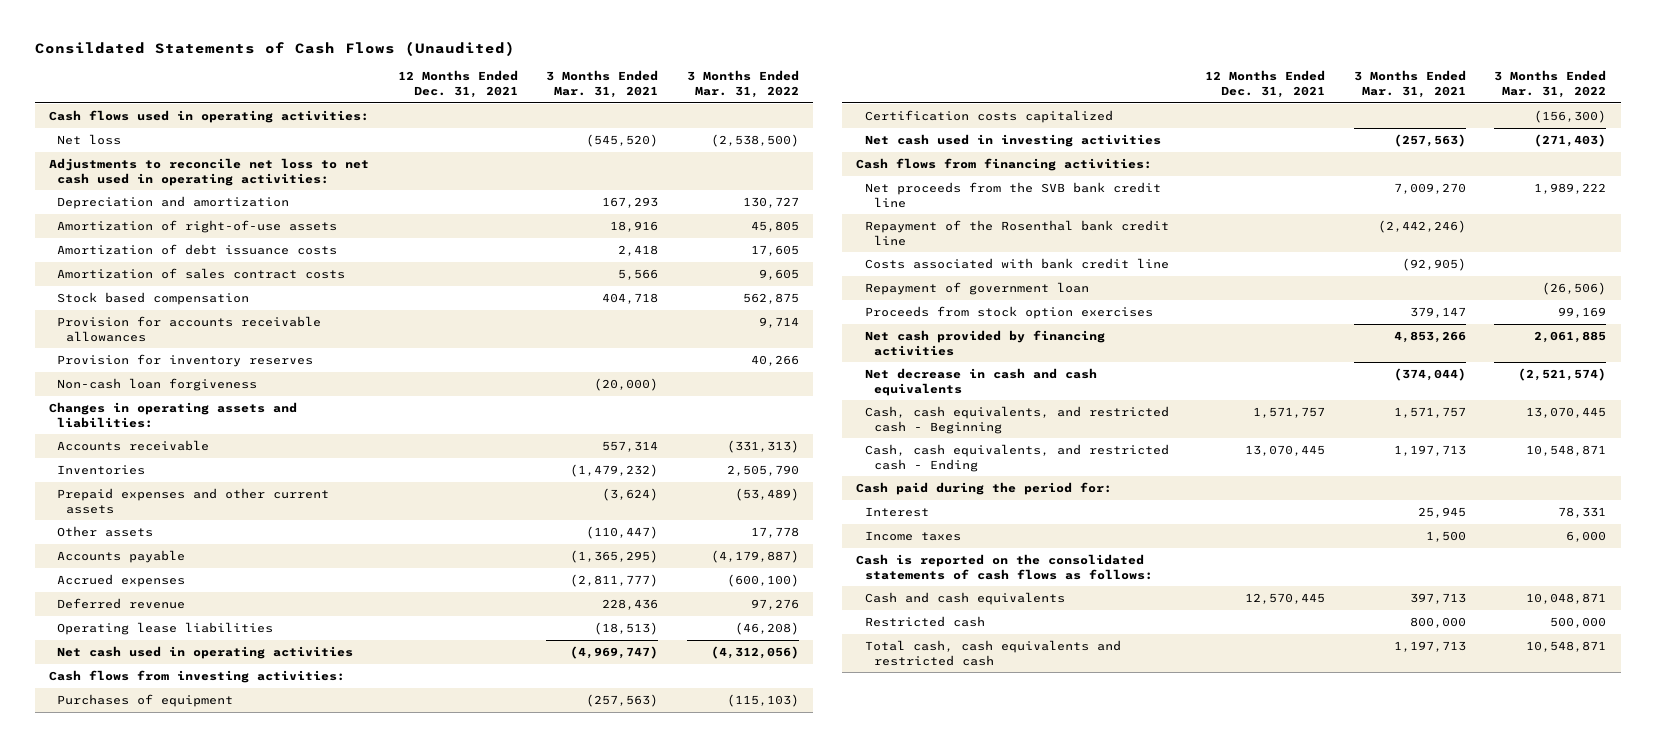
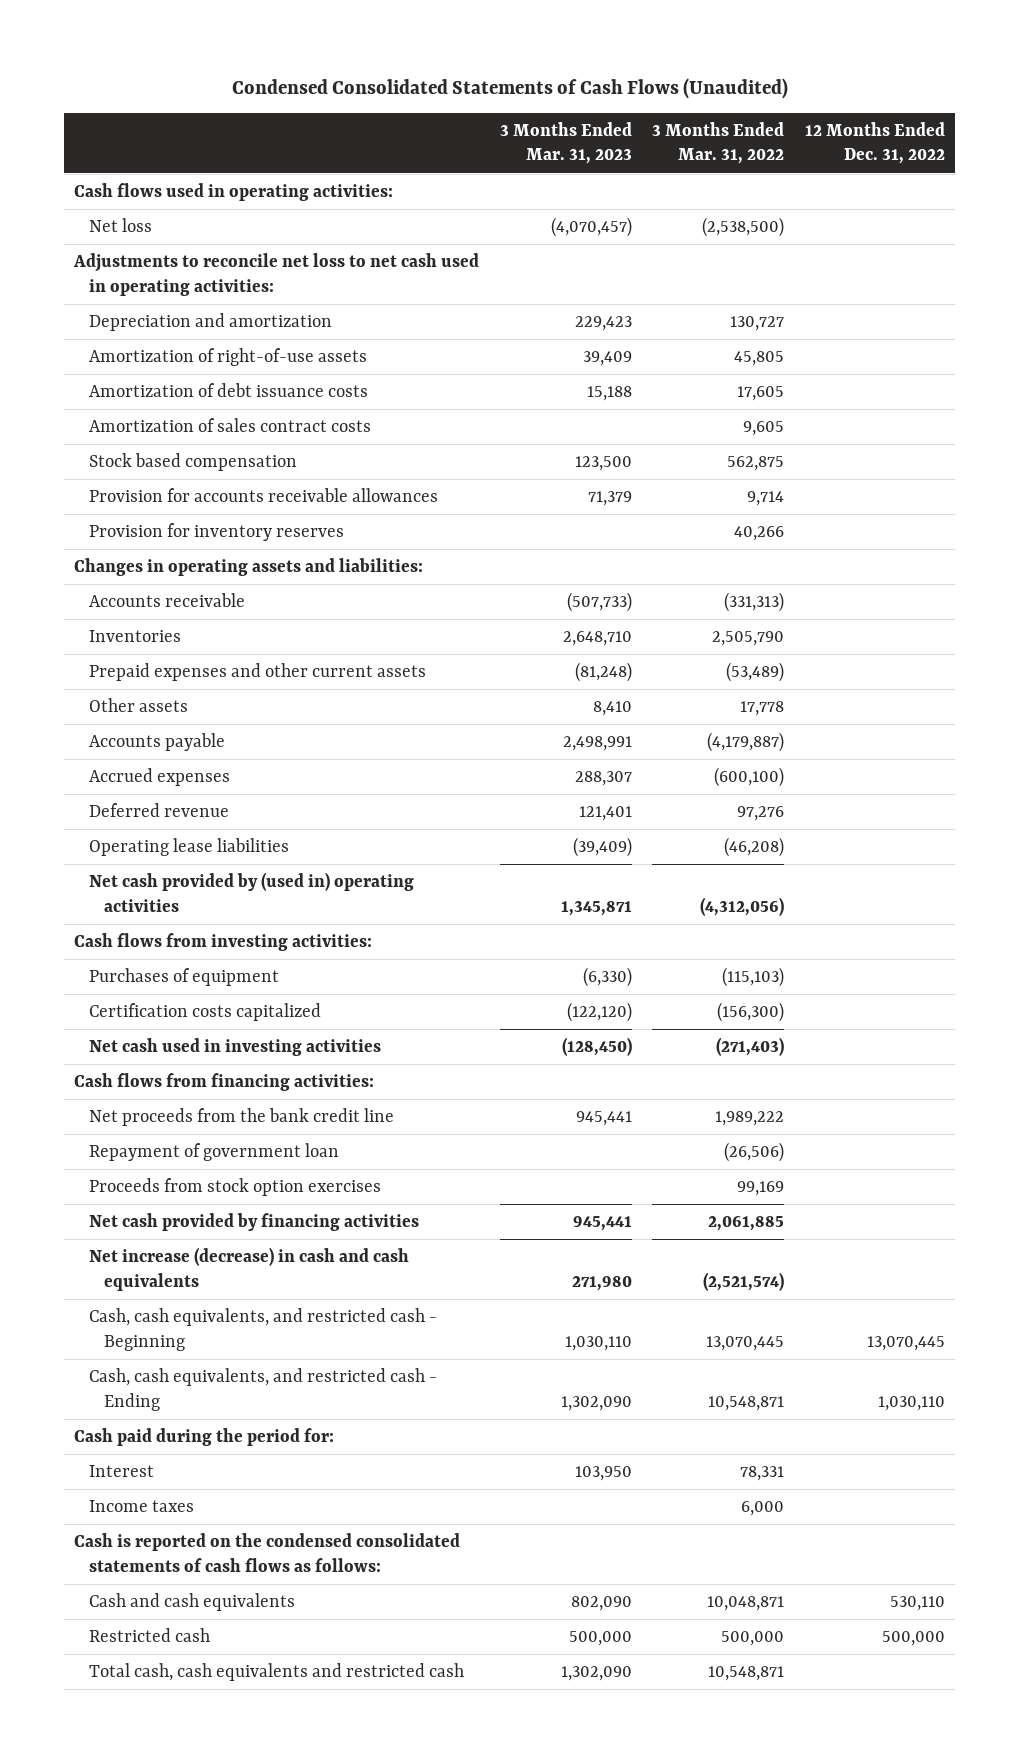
- Consildated Statements of Cash Flows (Unaudited)
+ Condensed Consolidated Statements of Cash Flows (Unaudited)
- | 12 Months Ended Dec. 31, 2021 | 3 Months Ended Mar. 31, 2021 | 3 Months Ended Mar. 31, 2022
+ | 3 Months Ended Mar. 31, 2023 | 3 Months Ended Mar. 31, 2022 | 12 Months Ended Dec. 31, 2022
- Non-cash loan forgiveness | | (20,000) |
- Net cash used in operating activities | | (4,969,747) | (4,312,056)
+ Net cash provided by (used in) operating activities | 1,345,871 | (4,312,056) |
- Net proceeds from the SVB bank credit line | | 7,009,270 | 1,989,222
- Repayment of the Rosenthal bank credit line | | (2,442,246) |
- Costs associated with bank credit line | | (92,905) |
+ Net proceeds from the bank credit line | 945,441 | 1,989,222 |
- Net decrease in cash and cash equivalents | | (374,044) | (2,521,574)
+ Net increase (decrease) in cash and cash equivalents | 271,980 | (2,521,574) |
- Cash is reported on the consolidated statements of cash flows as follows:
+ Cash is reported on the condensed consolidated statements of cash flows as follows:

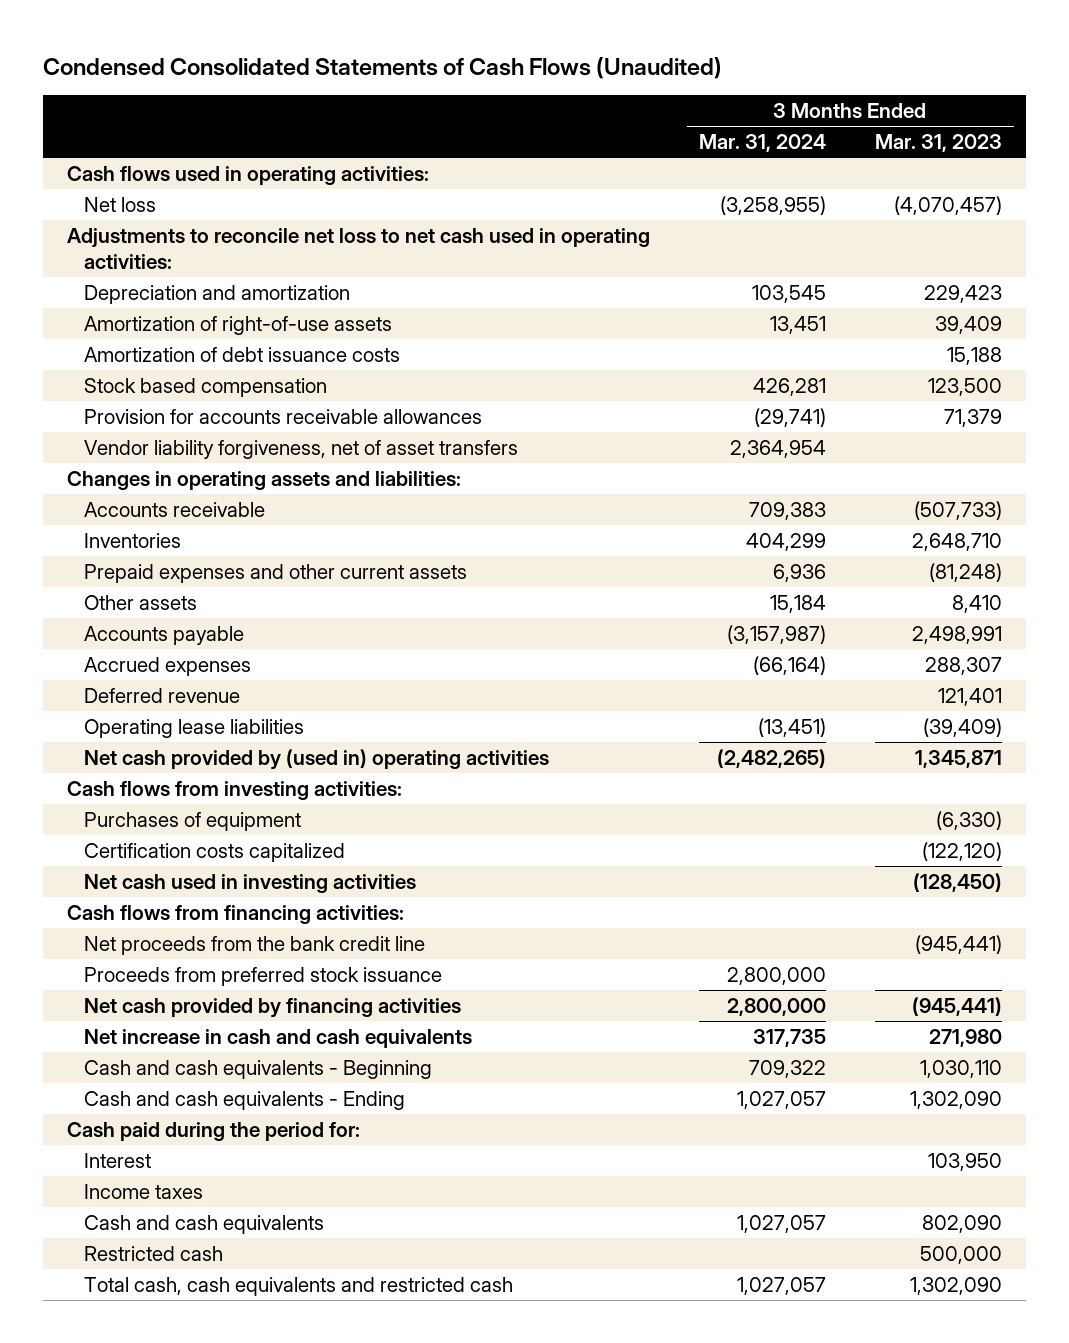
- | 3 Months Ended Mar. 31, 2023 | 3 Months Ended Mar. 31, 2022 | 12 Months Ended Dec. 31, 2022
+ | 3 Months Ended Mar. 31, 2024 | 3 Months Ended Mar. 31, 2023
- Amortization of sales contract costs | | 9,605 |
- Provision for inventory reserves | | 40,266 |
+ Vendor liability forgiveness, net of asset transfers | 2,364,954 |
- Net proceeds from the bank credit line | 945,441 | 1,989,222 |
- Repayment of government loan | | (26,506) |
- Proceeds from stock option exercises | | 99,169 |
- Net cash provided by financing activities | 945,441 | 2,061,885 |
- Net increase (decrease) in cash and cash equivalents | 271,980 | (2,521,574) |
- Cash, cash equivalents, and restricted cash - Beginning | 1,030,110 | 13,070,445 | 13,070,445
- Cash, cash equivalents, and restricted cash - Ending | 1,302,090 | 10,548,871 | 1,030,110
+ Net proceeds from the bank credit line | | (945,441)
+ Proceeds from preferred stock issuance | 2,800,000 |
+ Net cash provided by financing activities | 2,800,000 | (945,441)
+ Net increase in cash and cash equivalents | 317,735 | 271,980
+ Cash and cash equivalents - Beginning | 709,322 | 1,030,110
+ Cash and cash equivalents - Ending | 1,027,057 | 1,302,090
- Cash is reported on the condensed consolidated statements of cash flows as follows:

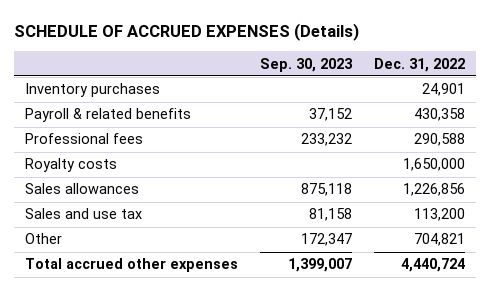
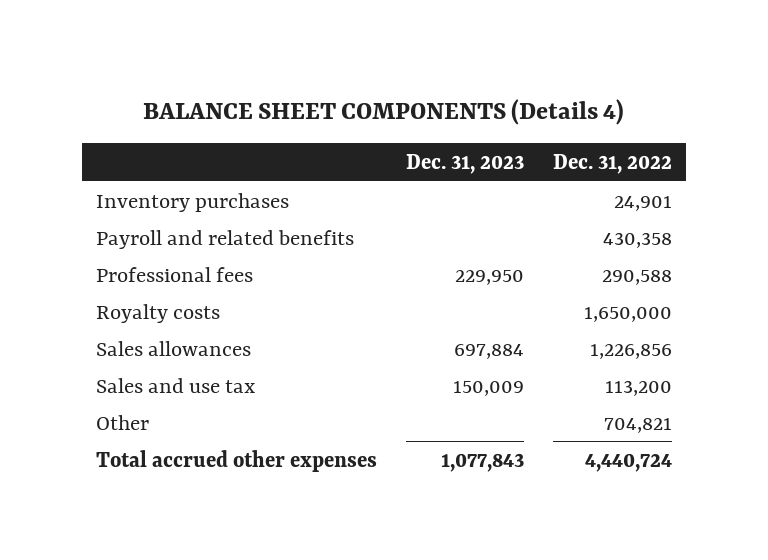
- SCHEDULE OF ACCRUED EXPENSES (Details)
+ BALANCE SHEET COMPONENTS (Details 4)
- | Sep. 30, 2023 | Dec. 31, 2022
+ | Dec. 31, 2023 | Dec. 31, 2022
- Payroll & related benefits | 37,152 | 430,358
+ Payroll and related benefits | | 430,358

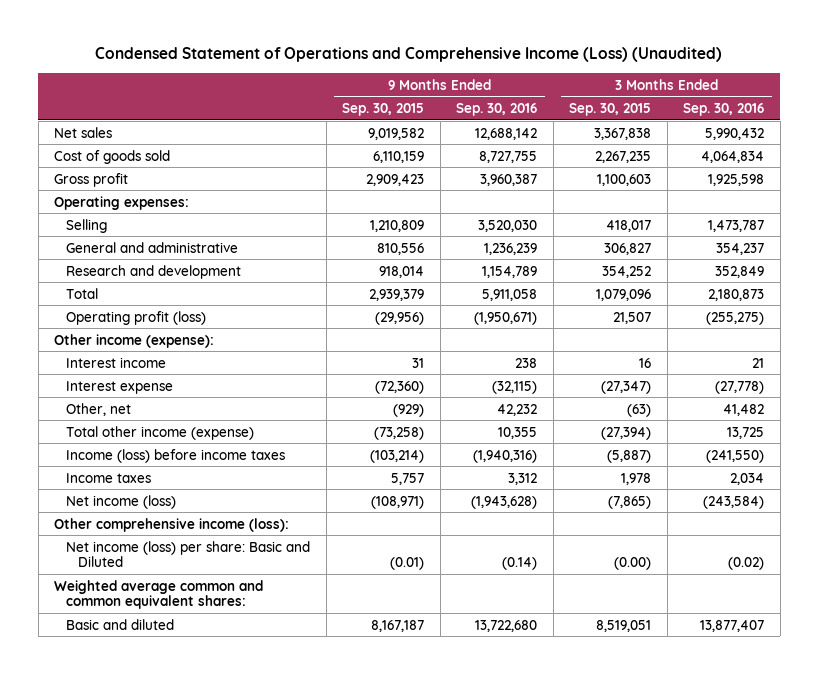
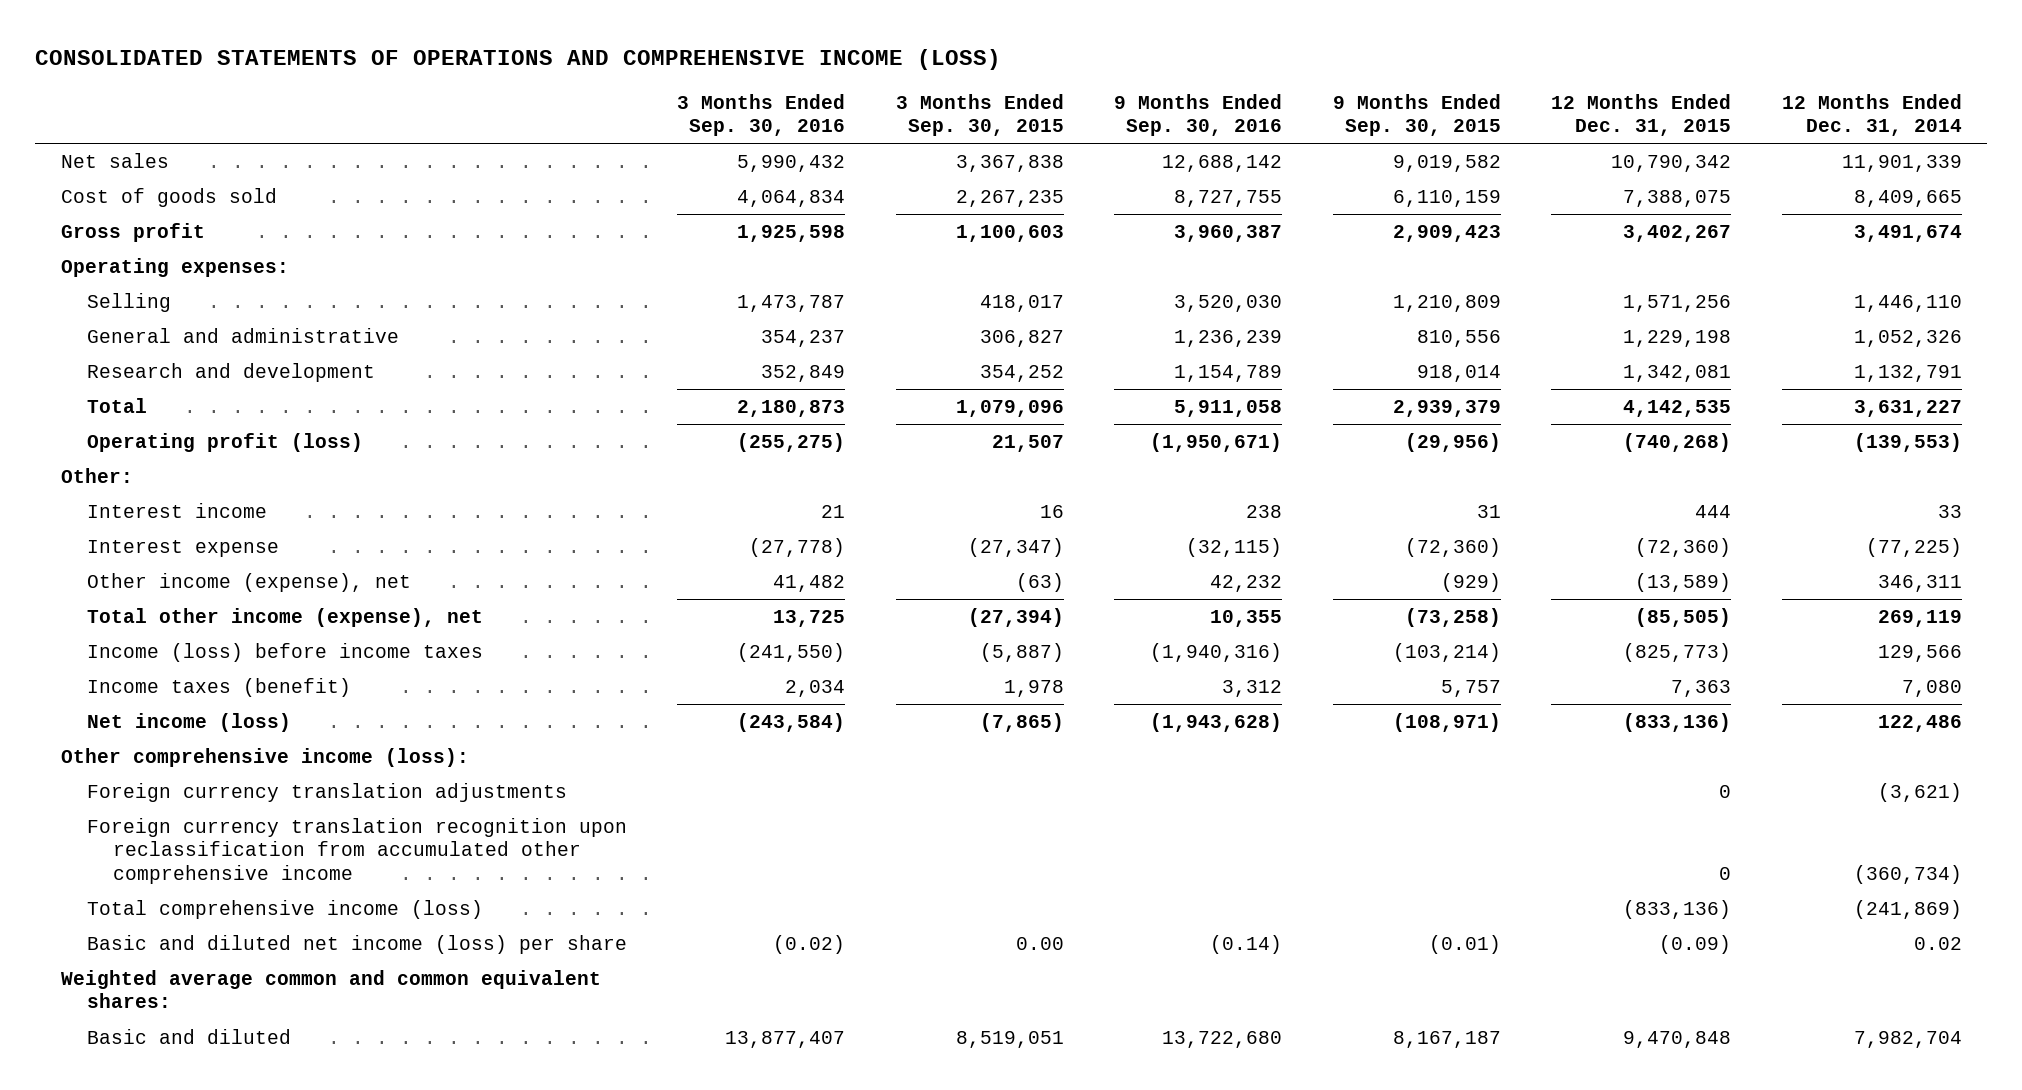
- Condensed Statement of Operations and Comprehensive Income (Loss) (Unaudited)
+ CONSOLIDATED STATEMENTS OF OPERATIONS AND COMPREHENSIVE INCOME (LOSS)
- | 9 Months Ended Sep. 30, 2015 | 9 Months Ended Sep. 30, 2016 | 3 Months Ended Sep. 30, 2015 | 3 Months Ended Sep. 30, 2016
+ | 3 Months Ended Sep. 30, 2016 | 3 Months Ended Sep. 30, 2015 | 9 Months Ended Sep. 30, 2016 | 9 Months Ended Sep. 30, 2015 | 12 Months Ended Dec. 31, 2015 | 12 Months Ended Dec. 31, 2014
- Other income (expense):
+ Other:
- Other, net | (929) | 42,232 | (63) | 41,482
- Total other income (expense) | (73,258) | 10,355 | (27,394) | 13,725
+ Other income (expense), net | 41,482 | (63) | 42,232 | (929) | (13,589) | 346,311
+ Total other income (expense), net | 13,725 | (27,394) | 10,355 | (73,258) | (85,505) | 269,119
- Income taxes | 5,757 | 3,312 | 1,978 | 2,034
+ Income taxes (benefit) | 2,034 | 1,978 | 3,312 | 5,757 | 7,363 | 7,080
- Net income (loss) per share: Basic and Diluted | (0.01) | (0.14) | (0.00) | (0.02)
+ Foreign currency translation adjustments | | | | | 0 | (3,621)
+ Foreign currency translation recognition upon reclassification from accumulated other comprehensive income | | | | | 0 | (360,734)
+ Total comprehensive income (loss) | | | | | (833,136) | (241,869)
+ Basic and diluted net income (loss) per share | (0.02) | 0.00 | (0.14) | (0.01) | (0.09) | 0.02

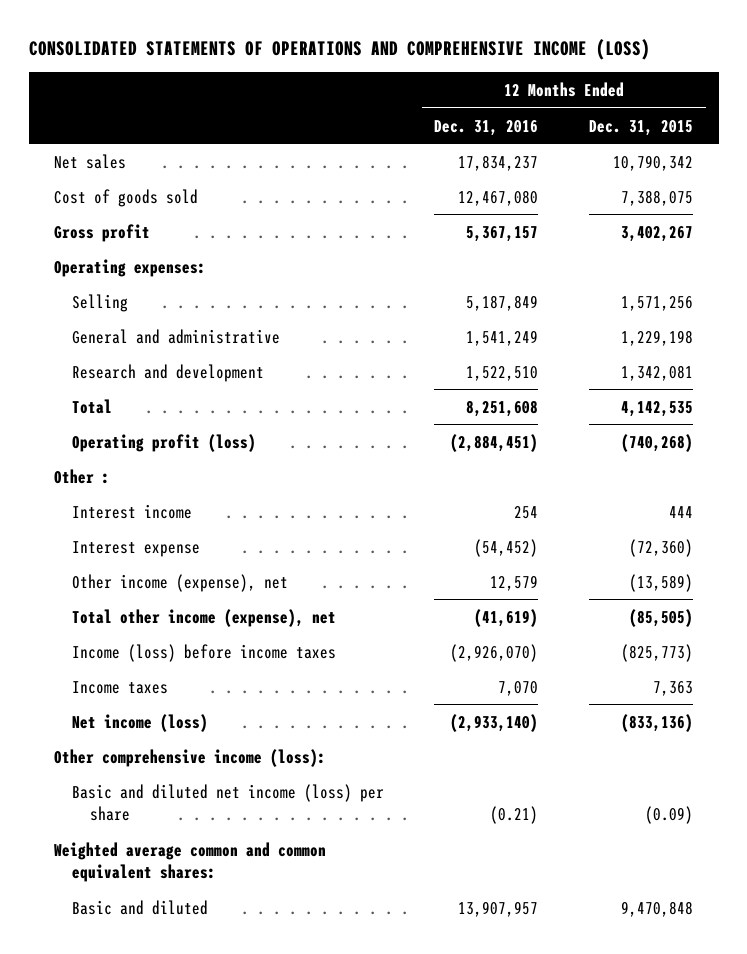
- | 3 Months Ended Sep. 30, 2016 | 3 Months Ended Sep. 30, 2015 | 9 Months Ended Sep. 30, 2016 | 9 Months Ended Sep. 30, 2015 | 12 Months Ended Dec. 31, 2015 | 12 Months Ended Dec. 31, 2014
+ | 12 Months Ended Dec. 31, 2016 | 12 Months Ended Dec. 31, 2015
- Other:
+ Other :
- Income taxes (benefit) | 2,034 | 1,978 | 3,312 | 5,757 | 7,363 | 7,080
+ Income taxes | 7,070 | 7,363
- Foreign currency translation adjustments | | | | | 0 | (3,621)
- Foreign currency translation recognition upon reclassification from accumulated other comprehensive income | | | | | 0 | (360,734)
- Total comprehensive income (loss) | | | | | (833,136) | (241,869)

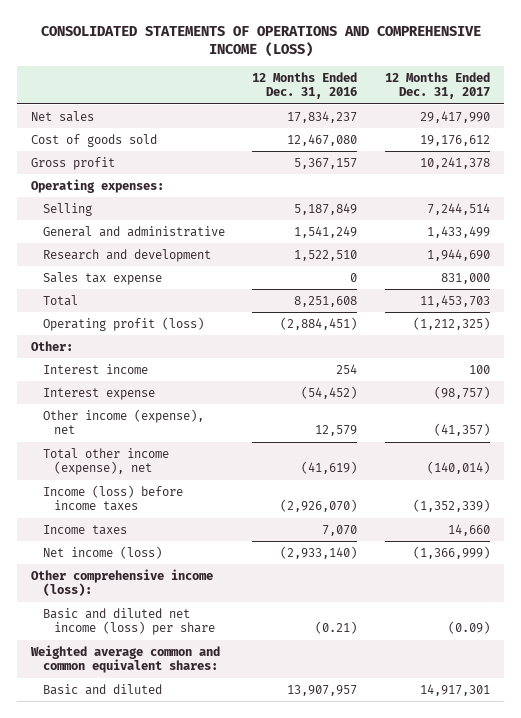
- | 12 Months Ended Dec. 31, 2016 | 12 Months Ended Dec. 31, 2015
+ | 12 Months Ended Dec. 31, 2016 | 12 Months Ended Dec. 31, 2017
+ Sales tax expense | 0 | 831,000
- Other :
+ Other:

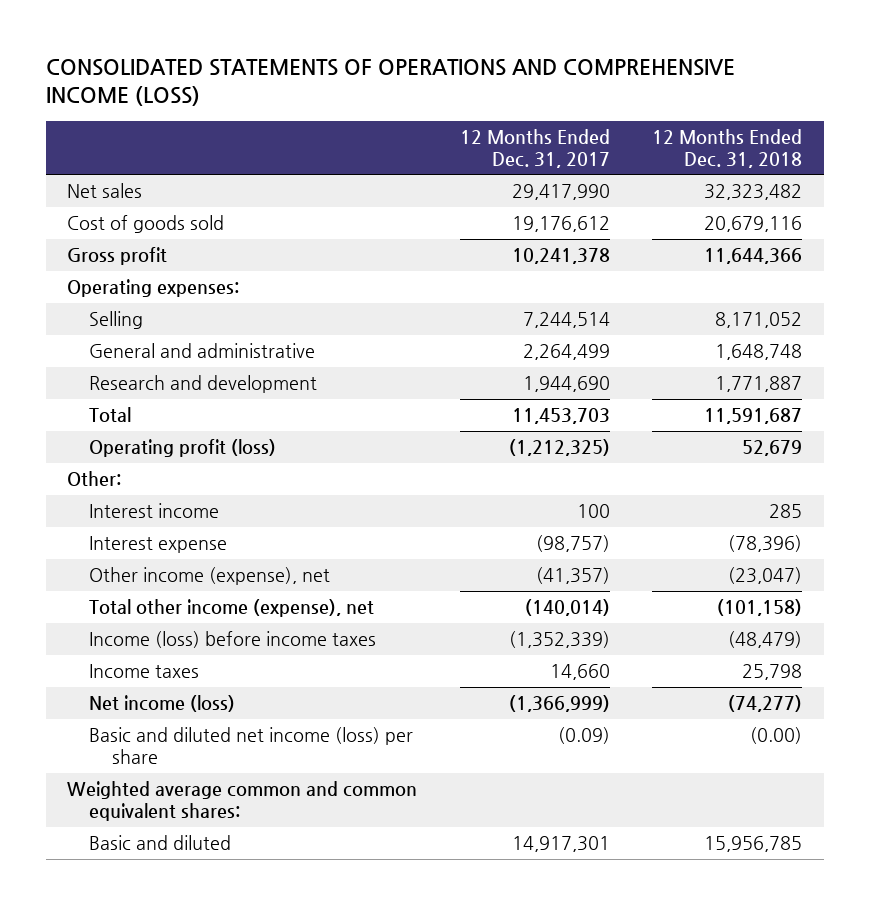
- | 12 Months Ended Dec. 31, 2016 | 12 Months Ended Dec. 31, 2017
+ | 12 Months Ended Dec. 31, 2017 | 12 Months Ended Dec. 31, 2018
- General and administrative | 1,541,249 | 1,433,499
+ General and administrative | 2,264,499 | 1,648,748
- Sales tax expense | 0 | 831,000
- Other comprehensive income (loss):

